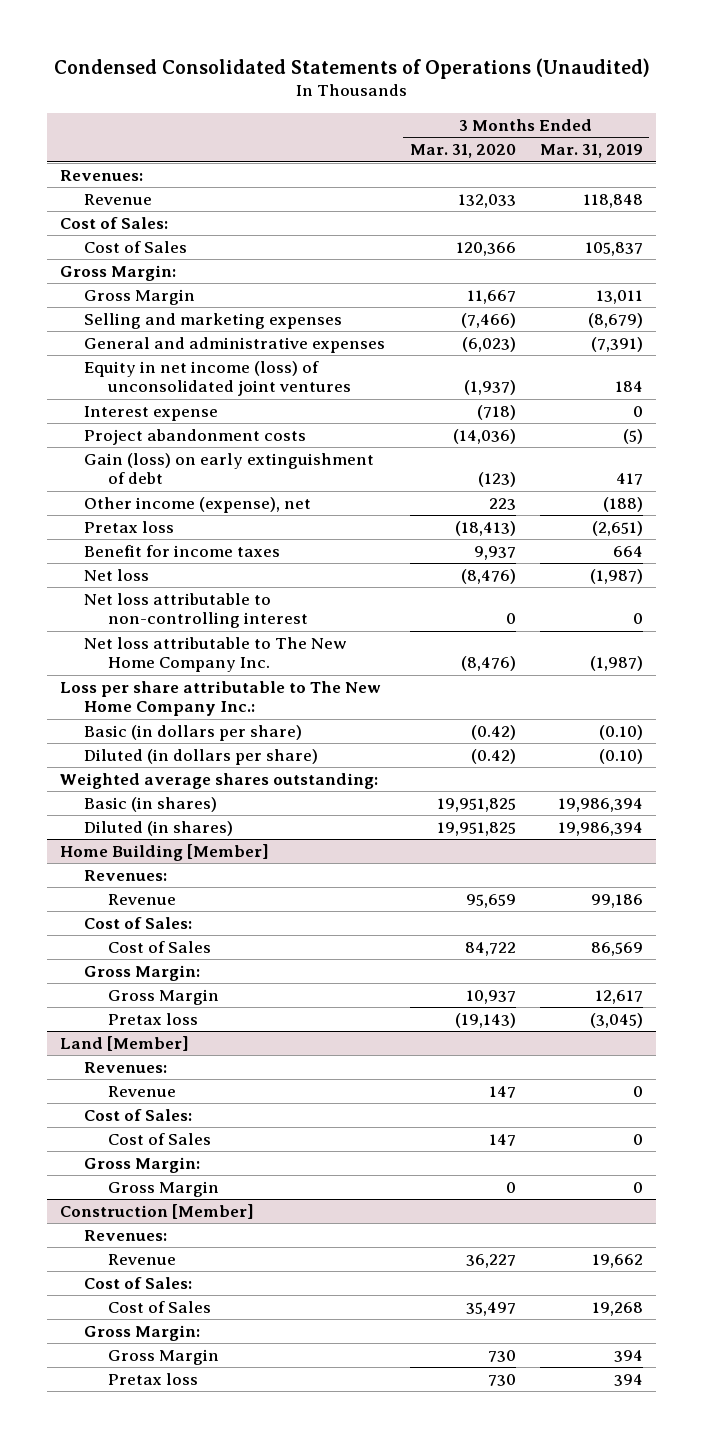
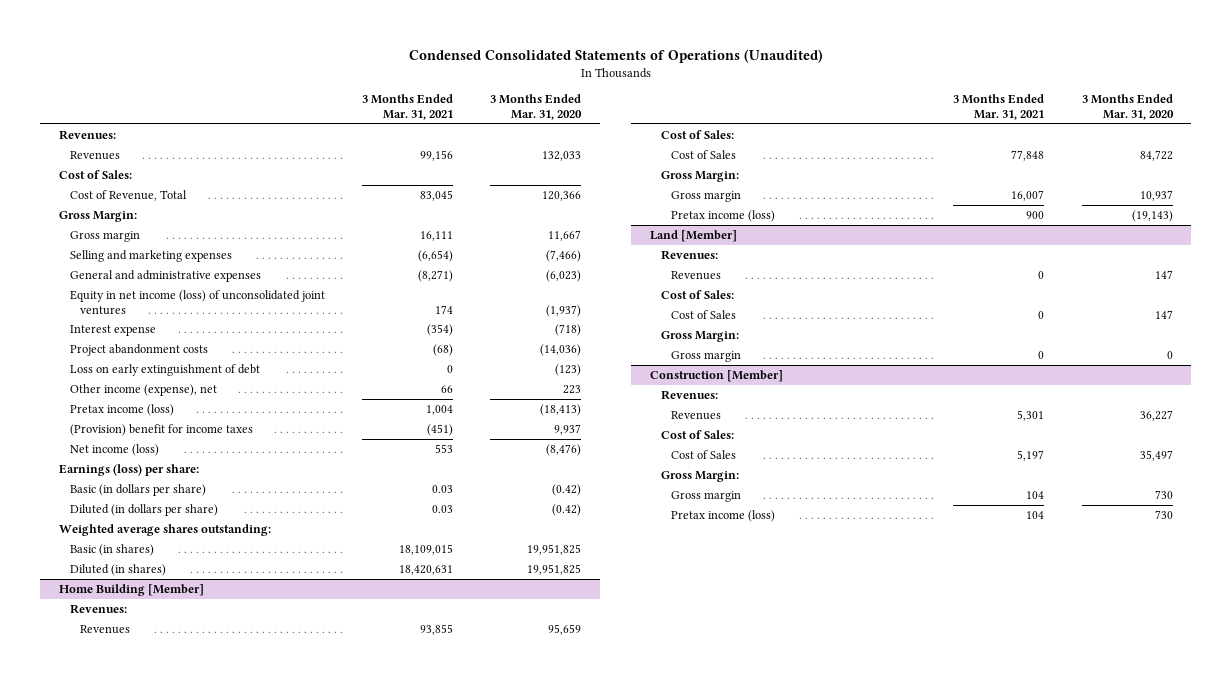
- | 3 Months Ended Mar. 31, 2020 | 3 Months Ended Mar. 31, 2019
+ | 3 Months Ended Mar. 31, 2021 | 3 Months Ended Mar. 31, 2020
- Revenue | 132,033 | 118,848
+ Revenues | 99,156 | 132,033
- Cost of Sales | 120,366 | 105,837
+ Cost of Revenue, Total | 83,045 | 120,366
- Gross Margin | 11,667 | 13,011
+ Gross margin | 16,111 | 11,667
- Gain (loss) on early extinguishment of debt | (123) | 417
+ Loss on early extinguishment of debt | 0 | (123)
- Pretax loss | (18,413) | (2,651)
- Benefit for income taxes | 9,937 | 664
- Net loss | (8,476) | (1,987)
- Net loss attributable to non-controlling interest | 0 | 0
- Net loss attributable to The New Home Company Inc. | (8,476) | (1,987)
- Loss per share attributable to The New Home Company Inc.:
+ Pretax income (loss) | 1,004 | (18,413)
+ (Provision) benefit for income taxes | (451) | 9,937
+ Net income (loss) | 553 | (8,476)
+ Earnings (loss) per share:
@ Home Building [Member]
- Revenue | 95,659 | 99,186
+ Revenues | 93,855 | 95,659
- Gross Margin | 10,937 | 12,617
- Pretax loss | (19,143) | (3,045)
+ Gross margin | 16,007 | 10,937
+ Pretax income (loss) | 900 | (19,143)
@ Land [Member]
- Revenue | 147 | 0
+ Revenues | 0 | 147
- Gross Margin | 0 | 0
+ Gross margin | 0 | 0
@ Construction [Member]
- Revenue | 36,227 | 19,662
+ Revenues | 5,301 | 36,227
- Gross Margin | 730 | 394
- Pretax loss | 730 | 394
+ Gross margin | 104 | 730
+ Pretax income (loss) | 104 | 730

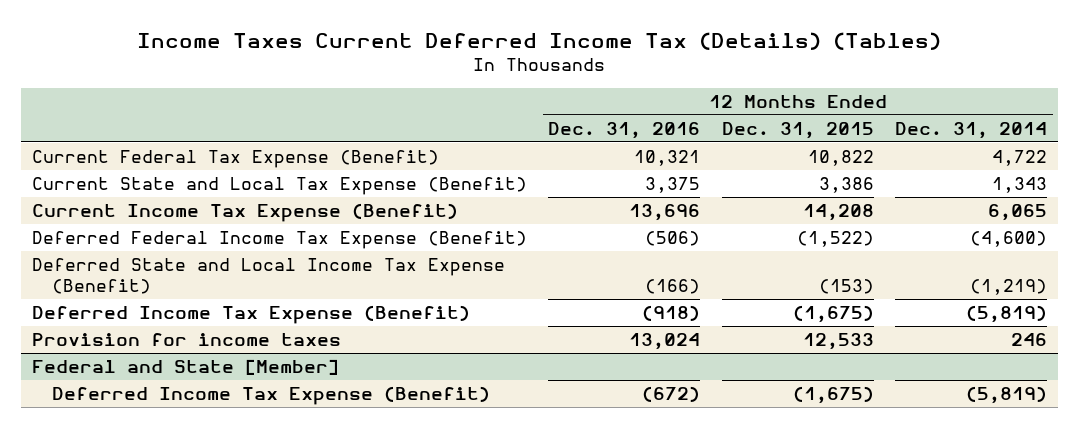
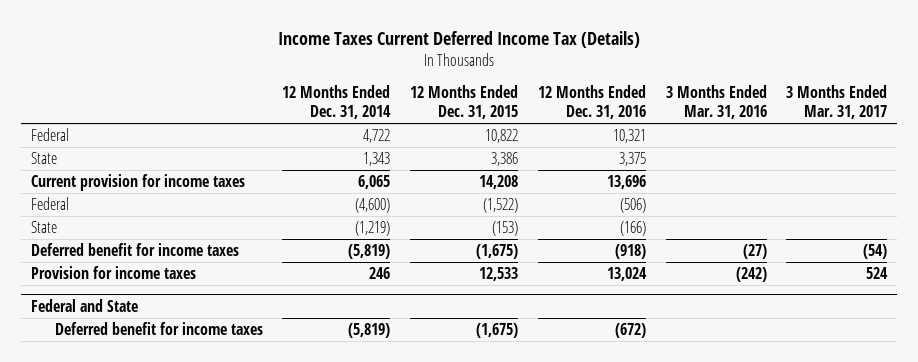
- Income Taxes Current Deferred Income Tax (Details) (Tables)
+ Income Taxes Current Deferred Income Tax (Details)
- | 12 Months Ended Dec. 31, 2016 | 12 Months Ended Dec. 31, 2015 | 12 Months Ended Dec. 31, 2014
+ | 12 Months Ended Dec. 31, 2014 | 12 Months Ended Dec. 31, 2015 | 12 Months Ended Dec. 31, 2016 | 3 Months Ended Mar. 31, 2016 | 3 Months Ended Mar. 31, 2017
- Current Federal Tax Expense (Benefit) | 10,321 | 10,822 | 4,722
- Current State and Local Tax Expense (Benefit) | 3,375 | 3,386 | 1,343
- Current Income Tax Expense (Benefit) | 13,696 | 14,208 | 6,065
- Deferred Federal Income Tax Expense (Benefit) | (506) | (1,522) | (4,600)
- Deferred State and Local Income Tax Expense (Benefit) | (166) | (153) | (1,219)
- Deferred Income Tax Expense (Benefit) | (918) | (1,675) | (5,819)
+ Federal | 4,722 | 10,822 | 10,321 | |
+ State | 1,343 | 3,386 | 3,375 | |
+ Current provision for income taxes | 6,065 | 14,208 | 13,696 | |
+ Federal | (4,600) | (1,522) | (506) | |
+ State | (1,219) | (153) | (166) | |
+ Deferred benefit for income taxes | (5,819) | (1,675) | (918) | (27) | (54)
- Federal and State [Member]
- Deferred Income Tax Expense (Benefit) | (672) | (1,675) | (5,819)
+ Federal and State
+ Deferred benefit for income taxes | (5,819) | (1,675) | (672) | |

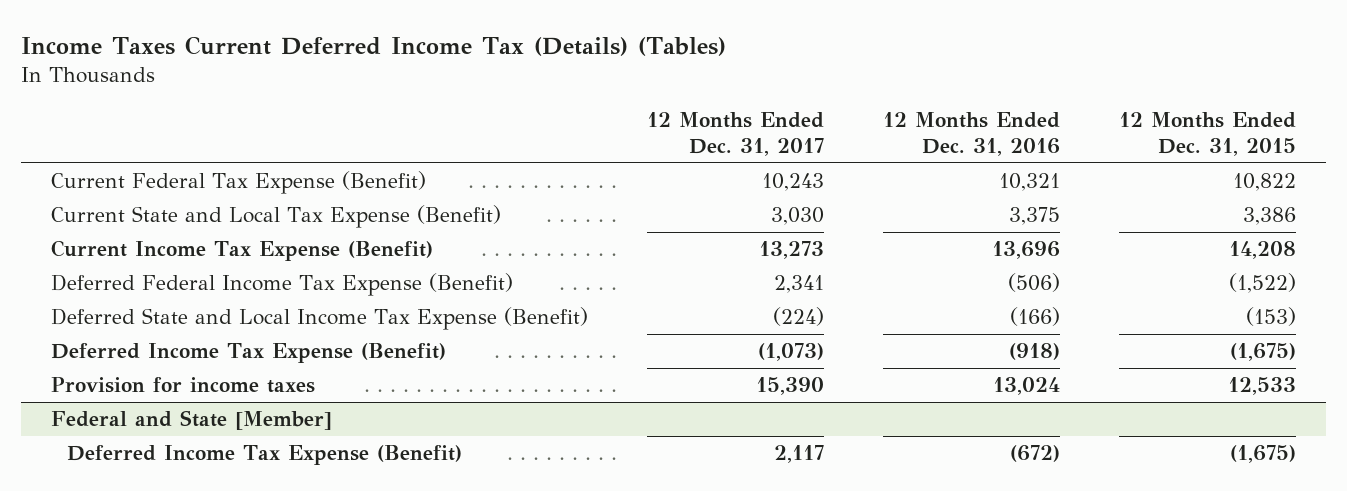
- Income Taxes Current Deferred Income Tax (Details)
+ Income Taxes Current Deferred Income Tax (Details) (Tables)
- | 12 Months Ended Dec. 31, 2014 | 12 Months Ended Dec. 31, 2015 | 12 Months Ended Dec. 31, 2016 | 3 Months Ended Mar. 31, 2016 | 3 Months Ended Mar. 31, 2017
+ | 12 Months Ended Dec. 31, 2017 | 12 Months Ended Dec. 31, 2016 | 12 Months Ended Dec. 31, 2015
- Federal | 4,722 | 10,822 | 10,321 | |
- State | 1,343 | 3,386 | 3,375 | |
- Current provision for income taxes | 6,065 | 14,208 | 13,696 | |
- Federal | (4,600) | (1,522) | (506) | |
- State | (1,219) | (153) | (166) | |
- Deferred benefit for income taxes | (5,819) | (1,675) | (918) | (27) | (54)
+ Current Federal Tax Expense (Benefit) | 10,243 | 10,321 | 10,822
+ Current State and Local Tax Expense (Benefit) | 3,030 | 3,375 | 3,386
+ Current Income Tax Expense (Benefit) | 13,273 | 13,696 | 14,208
+ Deferred Federal Income Tax Expense (Benefit) | 2,341 | (506) | (1,522)
+ Deferred State and Local Income Tax Expense (Benefit) | (224) | (166) | (153)
+ Deferred Income Tax Expense (Benefit) | (1,073) | (918) | (1,675)
- Federal and State
- Deferred benefit for income taxes | (5,819) | (1,675) | (672) | |
+ Federal and State [Member]
+ Deferred Income Tax Expense (Benefit) | 2,117 | (672) | (1,675)

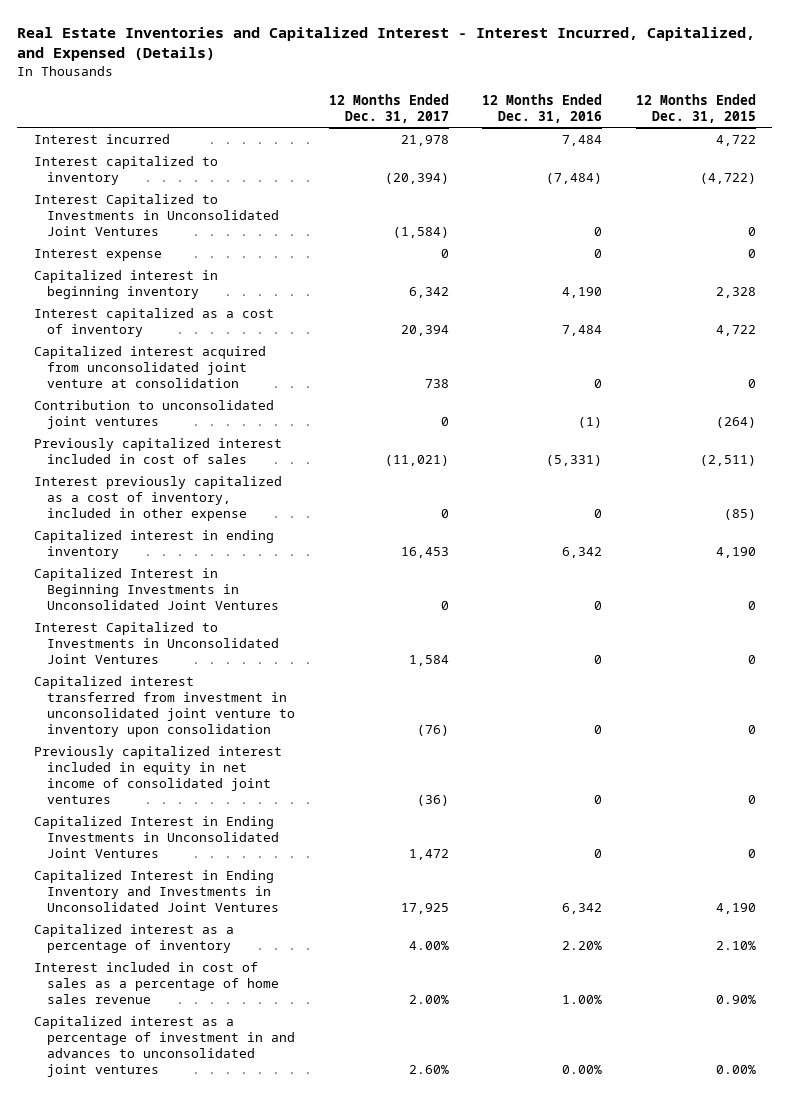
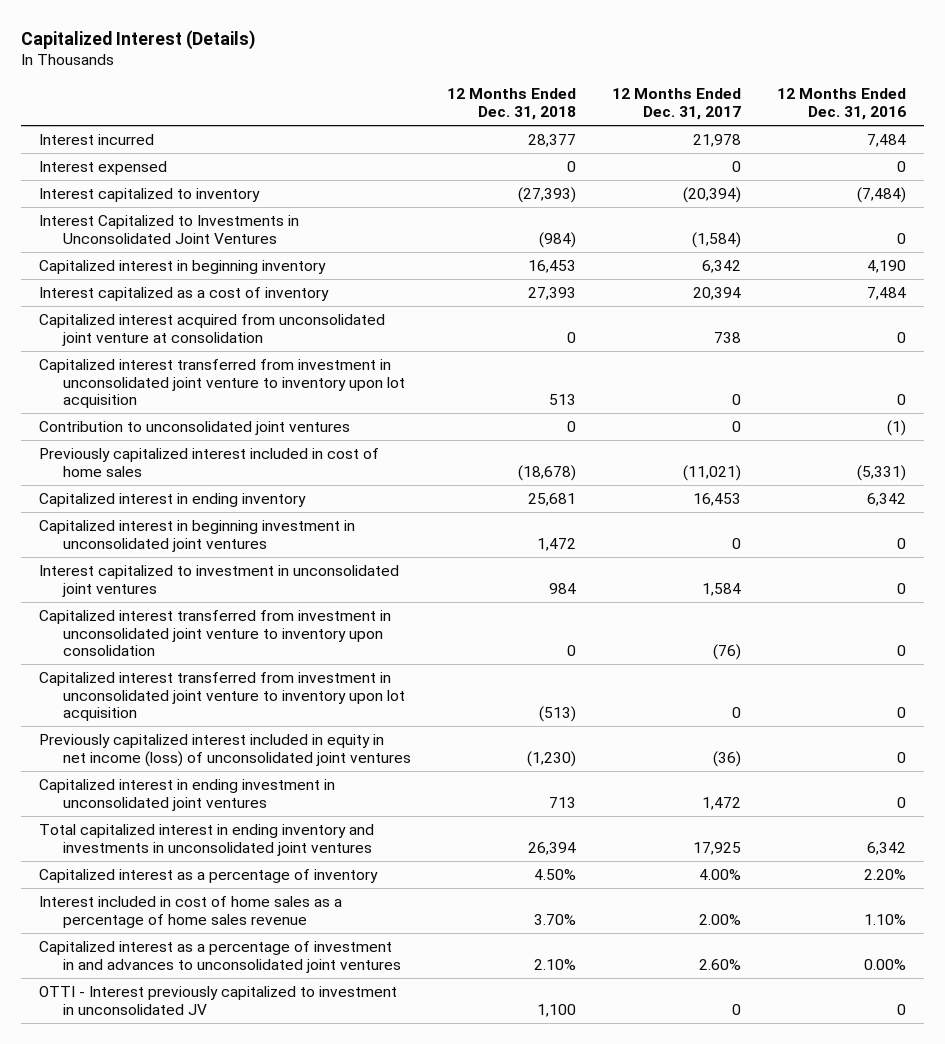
- Real Estate Inventories and Capitalized Interest - Interest Incurred, Capitalized, and Expensed (Details)
+ Capitalized Interest (Details)
- | 12 Months Ended Dec. 31, 2017 | 12 Months Ended Dec. 31, 2016 | 12 Months Ended Dec. 31, 2015
+ | 12 Months Ended Dec. 31, 2018 | 12 Months Ended Dec. 31, 2017 | 12 Months Ended Dec. 31, 2016
+ Interest expensed | 0 | 0 | 0
- Interest expense | 0 | 0 | 0
+ Capitalized interest transferred from investment in unconsolidated joint venture to inventory upon lot acquisition | 513 | 0 | 0
- Previously capitalized interest included in cost of sales | (11,021) | (5,331) | (2,511)
- Interest previously capitalized as a cost of inventory, included in other expense | 0 | 0 | (85)
+ Previously capitalized interest included in cost of home sales | (18,678) | (11,021) | (5,331)
- Capitalized Interest in Beginning Investments in Unconsolidated Joint Ventures | 0 | 0 | 0
- Interest Capitalized to Investments in Unconsolidated Joint Ventures | 1,584 | 0 | 0
+ Capitalized interest in beginning investment in unconsolidated joint ventures | 1,472 | 0 | 0
+ Interest capitalized to investment in unconsolidated joint ventures | 984 | 1,584 | 0
- Previously capitalized interest included in equity in net income of consolidated joint ventures | (36) | 0 | 0
- Capitalized Interest in Ending Investments in Unconsolidated Joint Ventures | 1,472 | 0 | 0
- Capitalized Interest in Ending Inventory and Investments in Unconsolidated Joint Ventures | 17,925 | 6,342 | 4,190
+ Capitalized interest transferred from investment in unconsolidated joint venture to inventory upon lot acquisition | (513) | 0 | 0
+ Previously capitalized interest included in equity in net income (loss) of unconsolidated joint ventures | (1,230) | (36) | 0
+ Capitalized interest in ending investment in unconsolidated joint ventures | 713 | 1,472 | 0
+ Total capitalized interest in ending inventory and investments in unconsolidated joint ventures | 26,394 | 17,925 | 6,342
- Interest included in cost of sales as a percentage of home sales revenue | 2.00% | 1.00% | 0.90%
+ Interest included in cost of home sales as a percentage of home sales revenue | 3.70% | 2.00% | 1.10%
+ OTTI - Interest previously capitalized to investment in unconsolidated JV | 1,100 | 0 | 0

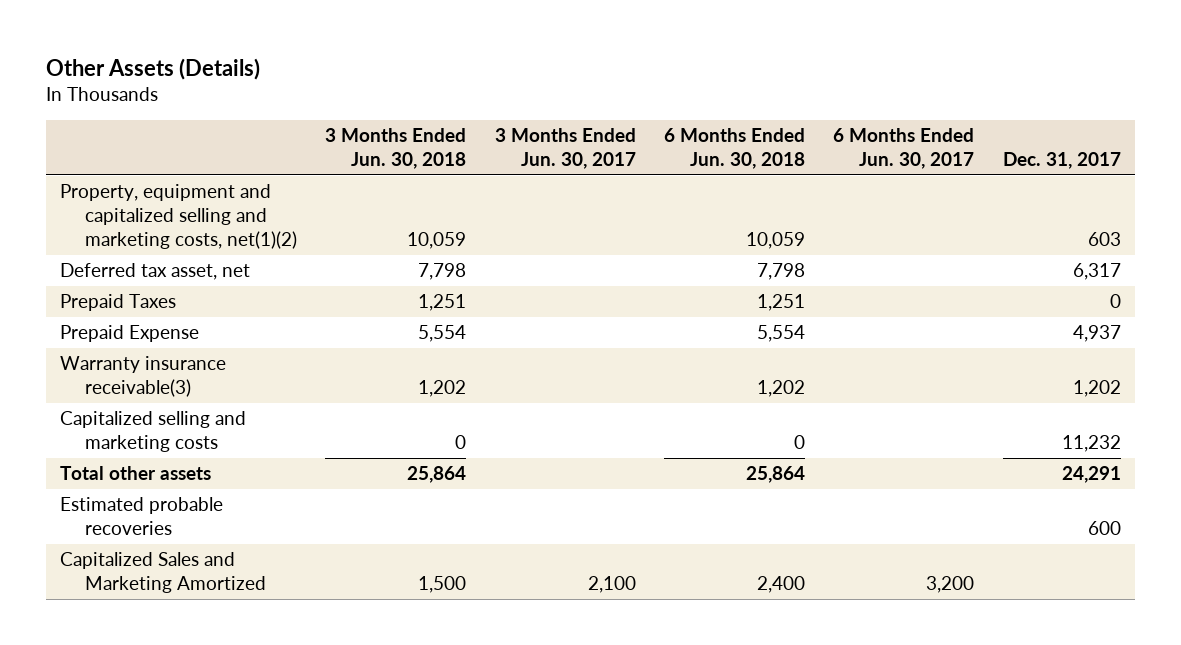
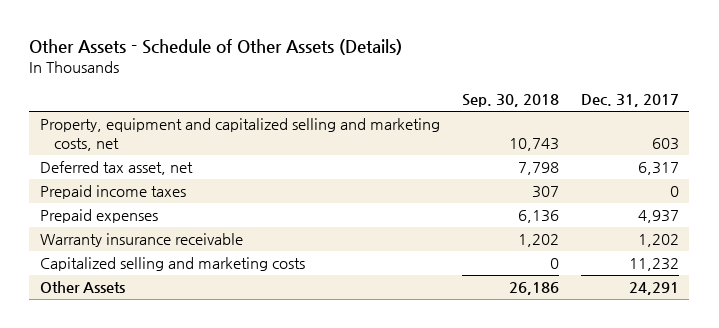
- Other Assets (Details)
+ Other Assets - Schedule of Other Assets (Details)
- | 3 Months Ended Jun. 30, 2018 | 3 Months Ended Jun. 30, 2017 | 6 Months Ended Jun. 30, 2018 | 6 Months Ended Jun. 30, 2017 | Dec. 31, 2017
+ | Sep. 30, 2018 | Dec. 31, 2017
- Property, equipment and capitalized selling and marketing costs, net(1)(2) | 10,059 | | 10,059 | | 603
+ Property, equipment and capitalized selling and marketing costs, net | 10,743 | 603
- Prepaid Taxes | 1,251 | | 1,251 | | 0
- Prepaid Expense | 5,554 | | 5,554 | | 4,937
- Warranty insurance receivable(3) | 1,202 | | 1,202 | | 1,202
+ Prepaid income taxes | 307 | 0
+ Prepaid expenses | 6,136 | 4,937
+ Warranty insurance receivable | 1,202 | 1,202
- Total other assets | 25,864 | | 25,864 | | 24,291
- Estimated probable recoveries | | | | | 600
- Capitalized Sales and Marketing Amortized | 1,500 | 2,100 | 2,400 | 3,200 |
+ Other Assets | 26,186 | 24,291

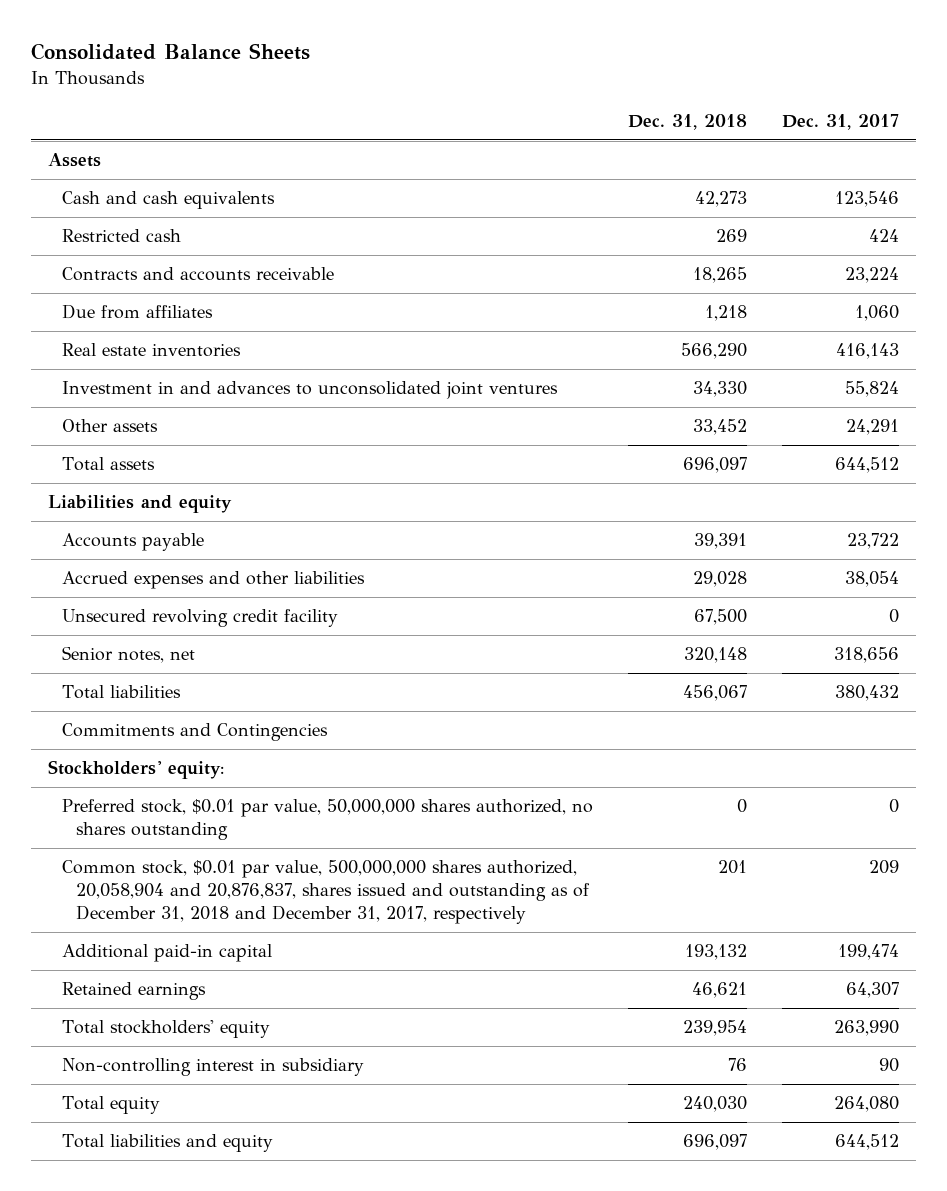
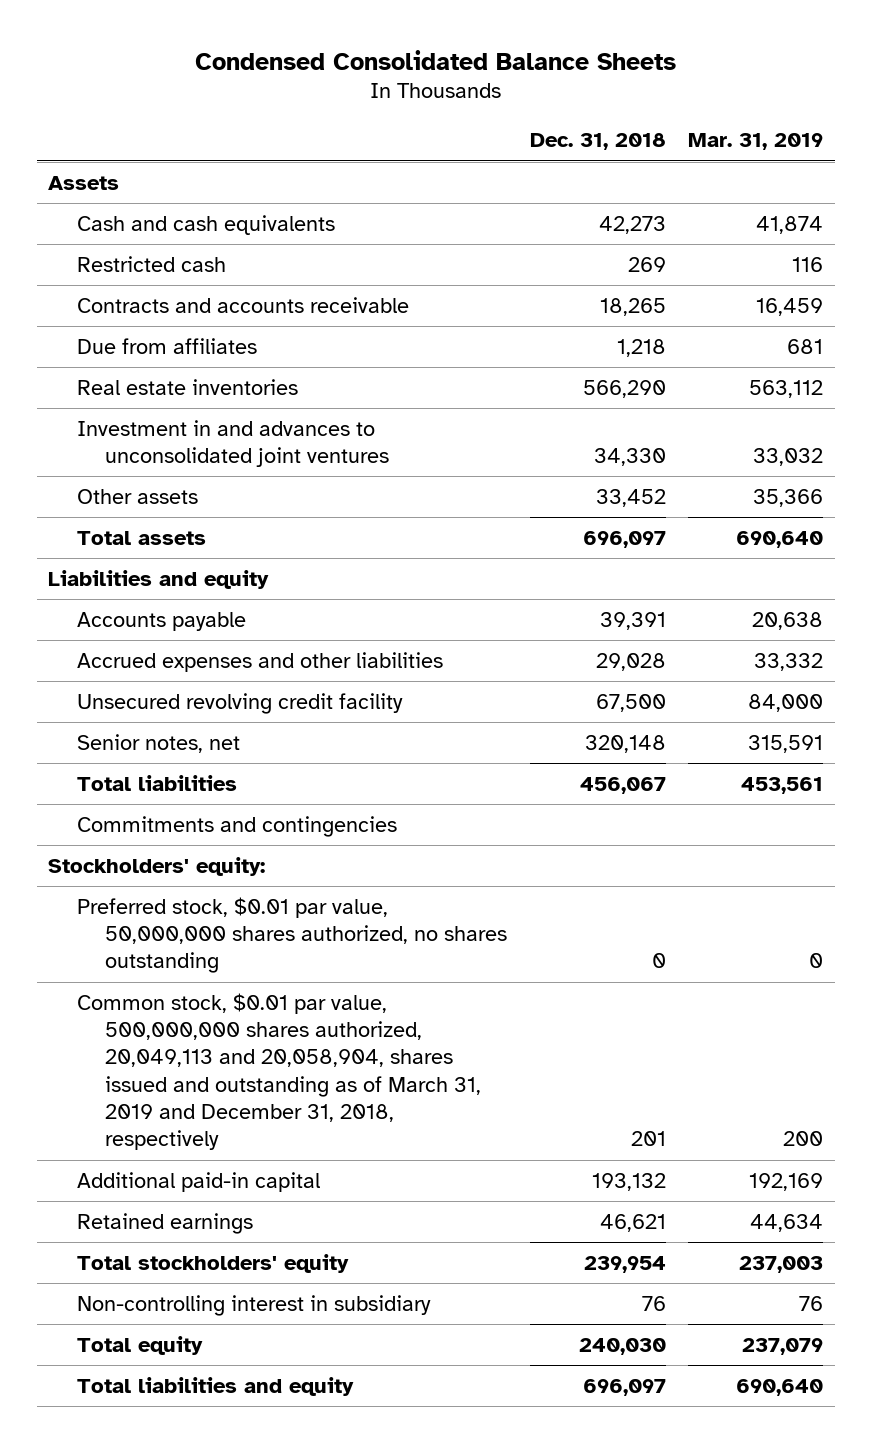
- Consolidated Balance Sheets
+ Condensed Consolidated Balance Sheets
- | Dec. 31, 2018 | Dec. 31, 2017
+ | Dec. 31, 2018 | Mar. 31, 2019
- Commitments and Contingencies
+ Commitments and contingencies
- Common stock, $0.01 par value, 500,000,000 shares authorized, 20,058,904 and 20,876,837, shares issued and outstanding as of December 31, 2018 and December 31, 2017, respectively | 201 | 209
+ Common stock, $0.01 par value, 500,000,000 shares authorized, 20,049,113 and 20,058,904, shares issued and outstanding as of March 31, 2019 and December 31, 2018, respectively | 201 | 200

